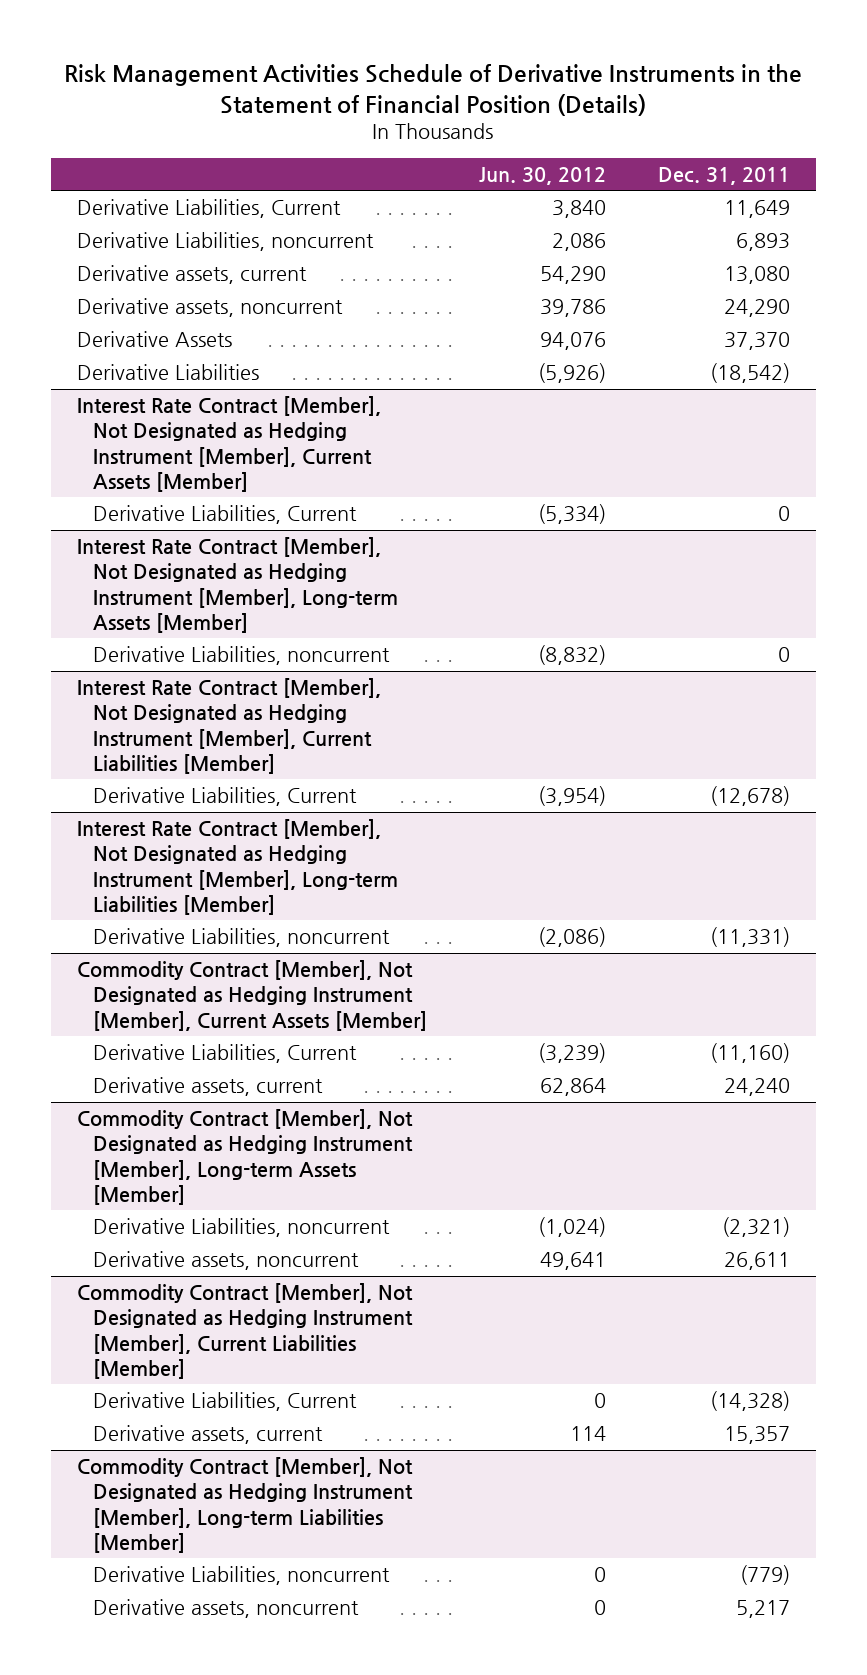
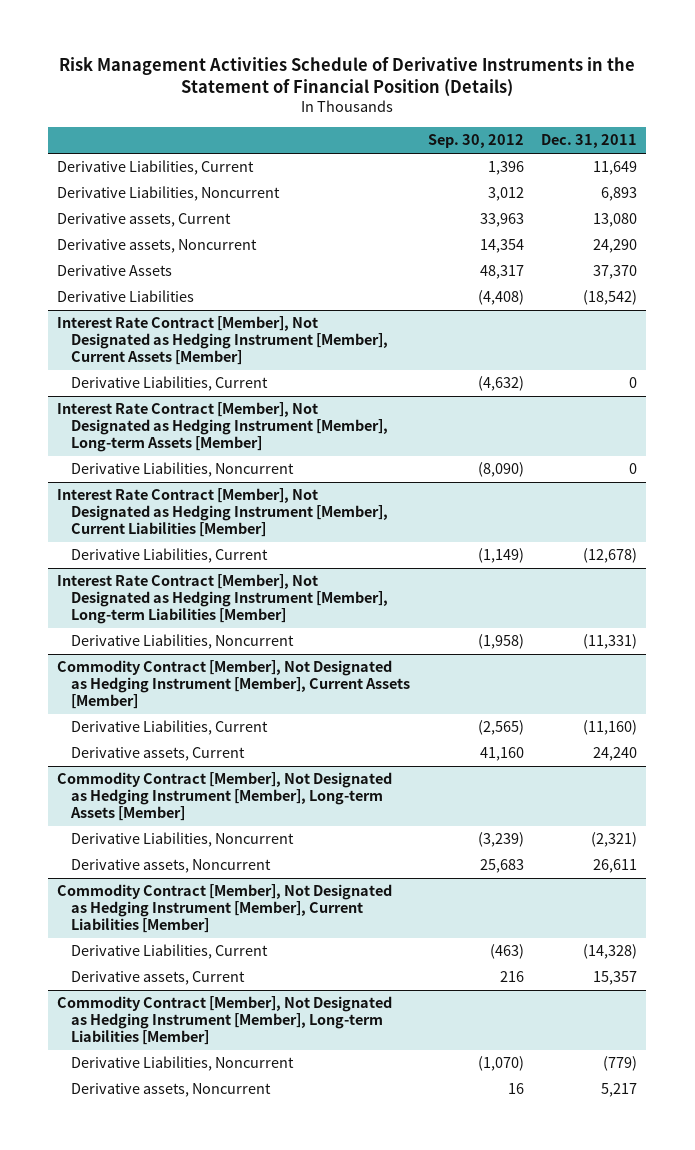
- | Jun. 30, 2012 | Dec. 31, 2011
+ | Sep. 30, 2012 | Dec. 31, 2011
- Derivative Liabilities, noncurrent | 2,086 | 6,893
- Derivative assets, current | 54,290 | 13,080
- Derivative assets, noncurrent | 39,786 | 24,290
+ Derivative Liabilities, Noncurrent | 3,012 | 6,893
+ Derivative assets, Current | 33,963 | 13,080
+ Derivative assets, Noncurrent | 14,354 | 24,290
@ Interest Rate Contract [Member], Not Designated as Hedging Instrument [Member], Long-term Assets [Member]
- Derivative Liabilities, noncurrent | (8,832) | 0
+ Derivative Liabilities, Noncurrent | (8,090) | 0
@ Interest Rate Contract [Member], Not Designated as Hedging Instrument [Member], Long-term Liabilities [Member]
- Derivative Liabilities, noncurrent | (2,086) | (11,331)
+ Derivative Liabilities, Noncurrent | (1,958) | (11,331)
@ Commodity Contract [Member], Not Designated as Hedging Instrument [Member], Current Assets [Member]
- Derivative assets, current | 62,864 | 24,240
+ Derivative assets, Current | 41,160 | 24,240
@ Commodity Contract [Member], Not Designated as Hedging Instrument [Member], Long-term Assets [Member]
- Derivative Liabilities, noncurrent | (1,024) | (2,321)
- Derivative assets, noncurrent | 49,641 | 26,611
+ Derivative Liabilities, Noncurrent | (3,239) | (2,321)
+ Derivative assets, Noncurrent | 25,683 | 26,611
@ Commodity Contract [Member], Not Designated as Hedging Instrument [Member], Current Liabilities [Member]
- Derivative assets, current | 114 | 15,357
+ Derivative assets, Current | 216 | 15,357
@ Commodity Contract [Member], Not Designated as Hedging Instrument [Member], Long-term Liabilities [Member]
- Derivative Liabilities, noncurrent | 0 | (779)
- Derivative assets, noncurrent | 0 | 5,217
+ Derivative Liabilities, Noncurrent | (1,070) | (779)
+ Derivative assets, Noncurrent | 16 | 5,217

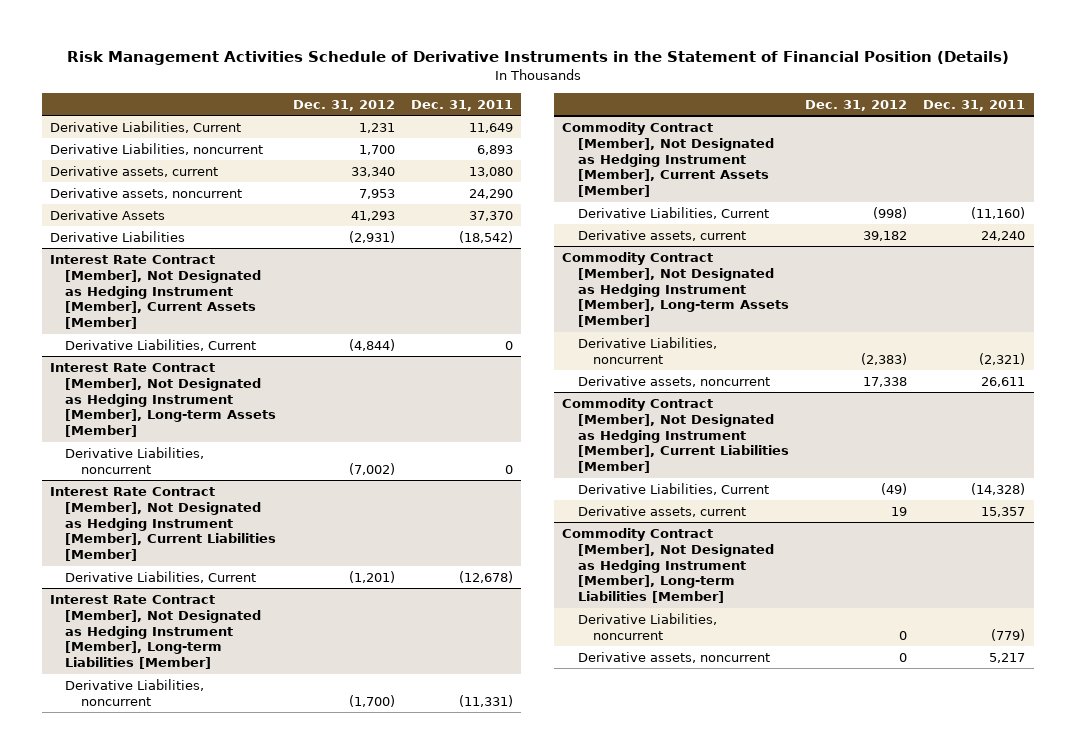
- | Sep. 30, 2012 | Dec. 31, 2011
+ | Dec. 31, 2012 | Dec. 31, 2011
- Derivative Liabilities, Noncurrent | 3,012 | 6,893
- Derivative assets, Current | 33,963 | 13,080
- Derivative assets, Noncurrent | 14,354 | 24,290
+ Derivative Liabilities, noncurrent | 1,700 | 6,893
+ Derivative assets, current | 33,340 | 13,080
+ Derivative assets, noncurrent | 7,953 | 24,290
@ Interest Rate Contract [Member], Not Designated as Hedging Instrument [Member], Long-term Assets [Member]
- Derivative Liabilities, Noncurrent | (8,090) | 0
+ Derivative Liabilities, noncurrent | (7,002) | 0
@ Interest Rate Contract [Member], Not Designated as Hedging Instrument [Member], Long-term Liabilities [Member]
- Derivative Liabilities, Noncurrent | (1,958) | (11,331)
+ Derivative Liabilities, noncurrent | (1,700) | (11,331)
@ Commodity Contract [Member], Not Designated as Hedging Instrument [Member], Current Assets [Member]
- Derivative assets, Current | 41,160 | 24,240
+ Derivative assets, current | 39,182 | 24,240
@ Commodity Contract [Member], Not Designated as Hedging Instrument [Member], Long-term Assets [Member]
- Derivative Liabilities, Noncurrent | (3,239) | (2,321)
- Derivative assets, Noncurrent | 25,683 | 26,611
+ Derivative Liabilities, noncurrent | (2,383) | (2,321)
+ Derivative assets, noncurrent | 17,338 | 26,611
@ Commodity Contract [Member], Not Designated as Hedging Instrument [Member], Current Liabilities [Member]
- Derivative assets, Current | 216 | 15,357
+ Derivative assets, current | 19 | 15,357
@ Commodity Contract [Member], Not Designated as Hedging Instrument [Member], Long-term Liabilities [Member]
- Derivative Liabilities, Noncurrent | (1,070) | (779)
- Derivative assets, Noncurrent | 16 | 5,217
+ Derivative Liabilities, noncurrent | 0 | (779)
+ Derivative assets, noncurrent | 0 | 5,217

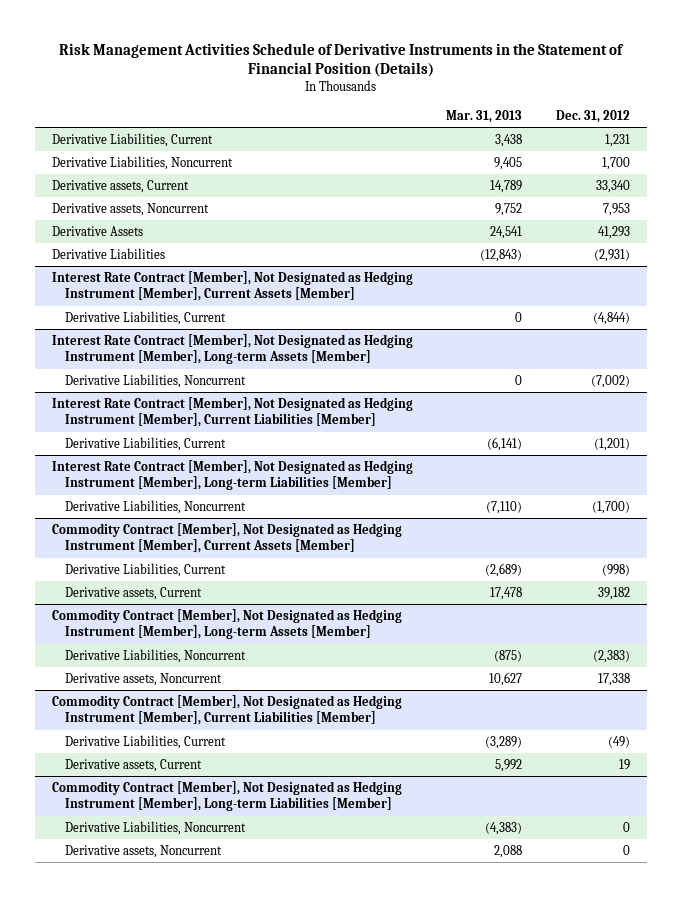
- | Dec. 31, 2012 | Dec. 31, 2011
+ | Mar. 31, 2013 | Dec. 31, 2012
- Derivative Liabilities, noncurrent | 1,700 | 6,893
- Derivative assets, current | 33,340 | 13,080
- Derivative assets, noncurrent | 7,953 | 24,290
+ Derivative Liabilities, Noncurrent | 9,405 | 1,700
+ Derivative assets, Current | 14,789 | 33,340
+ Derivative assets, Noncurrent | 9,752 | 7,953
@ Interest Rate Contract [Member], Not Designated as Hedging Instrument [Member], Long-term Assets [Member]
- Derivative Liabilities, noncurrent | (7,002) | 0
+ Derivative Liabilities, Noncurrent | 0 | (7,002)
@ Interest Rate Contract [Member], Not Designated as Hedging Instrument [Member], Long-term Liabilities [Member]
- Derivative Liabilities, noncurrent | (1,700) | (11,331)
+ Derivative Liabilities, Noncurrent | (7,110) | (1,700)
@ Commodity Contract [Member], Not Designated as Hedging Instrument [Member], Current Assets [Member]
- Derivative assets, current | 39,182 | 24,240
+ Derivative assets, Current | 17,478 | 39,182
@ Commodity Contract [Member], Not Designated as Hedging Instrument [Member], Long-term Assets [Member]
- Derivative Liabilities, noncurrent | (2,383) | (2,321)
- Derivative assets, noncurrent | 17,338 | 26,611
+ Derivative Liabilities, Noncurrent | (875) | (2,383)
+ Derivative assets, Noncurrent | 10,627 | 17,338
@ Commodity Contract [Member], Not Designated as Hedging Instrument [Member], Current Liabilities [Member]
- Derivative assets, current | 19 | 15,357
+ Derivative assets, Current | 5,992 | 19
@ Commodity Contract [Member], Not Designated as Hedging Instrument [Member], Long-term Liabilities [Member]
- Derivative Liabilities, noncurrent | 0 | (779)
- Derivative assets, noncurrent | 0 | 5,217
+ Derivative Liabilities, Noncurrent | (4,383) | 0
+ Derivative assets, Noncurrent | 2,088 | 0

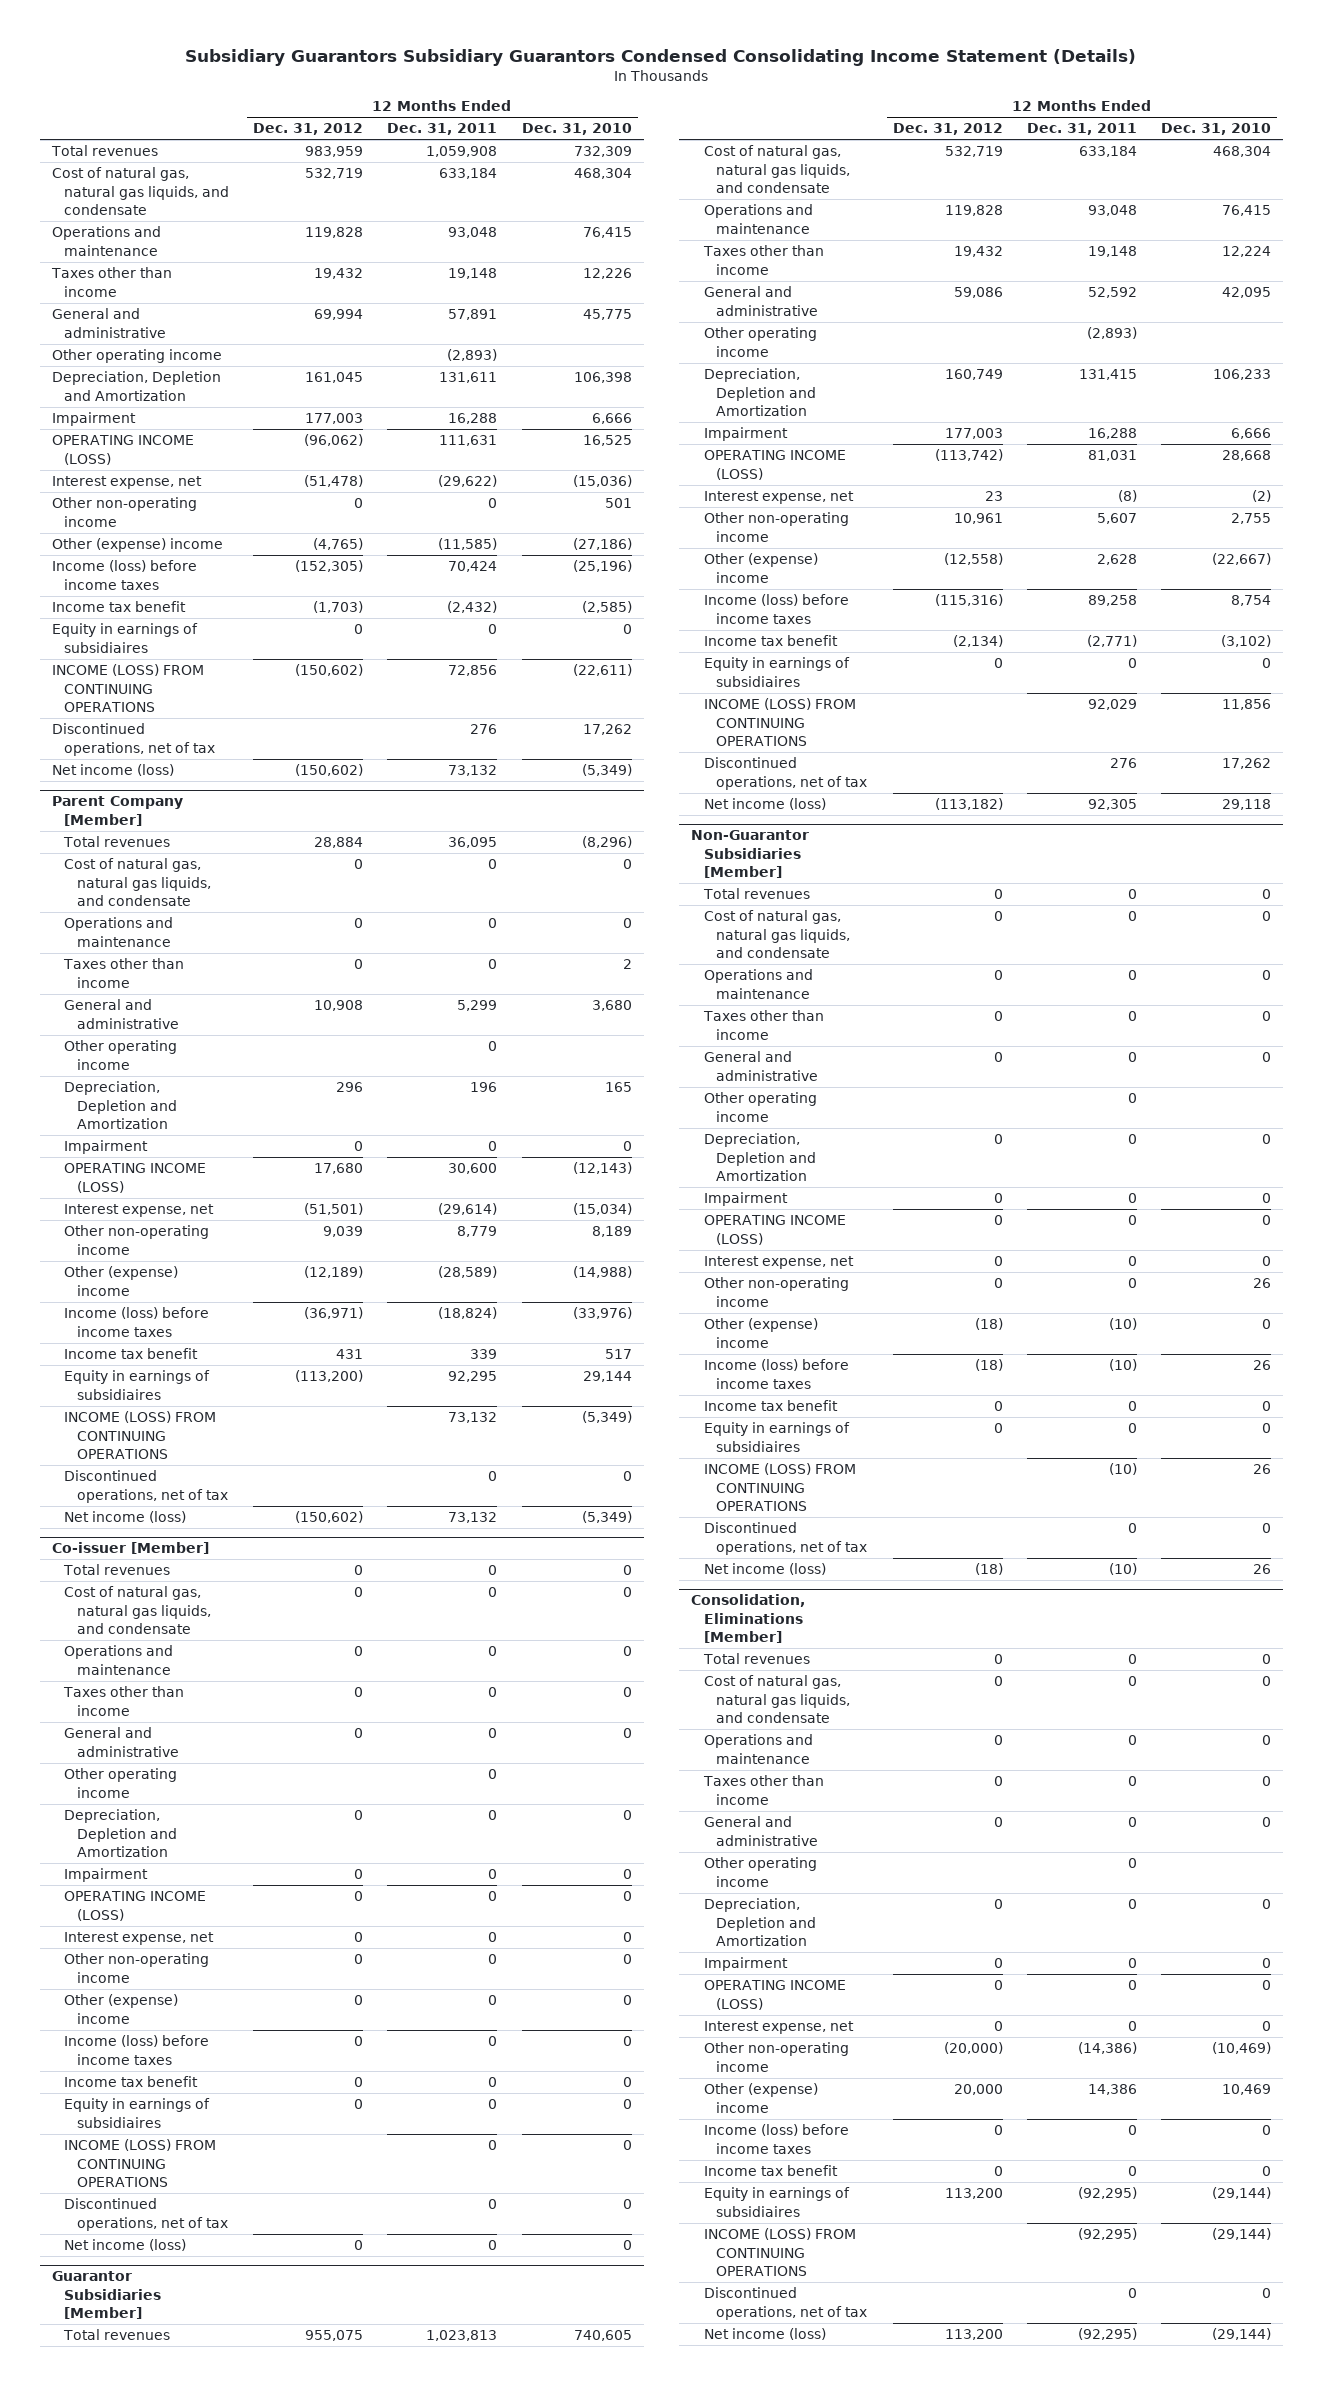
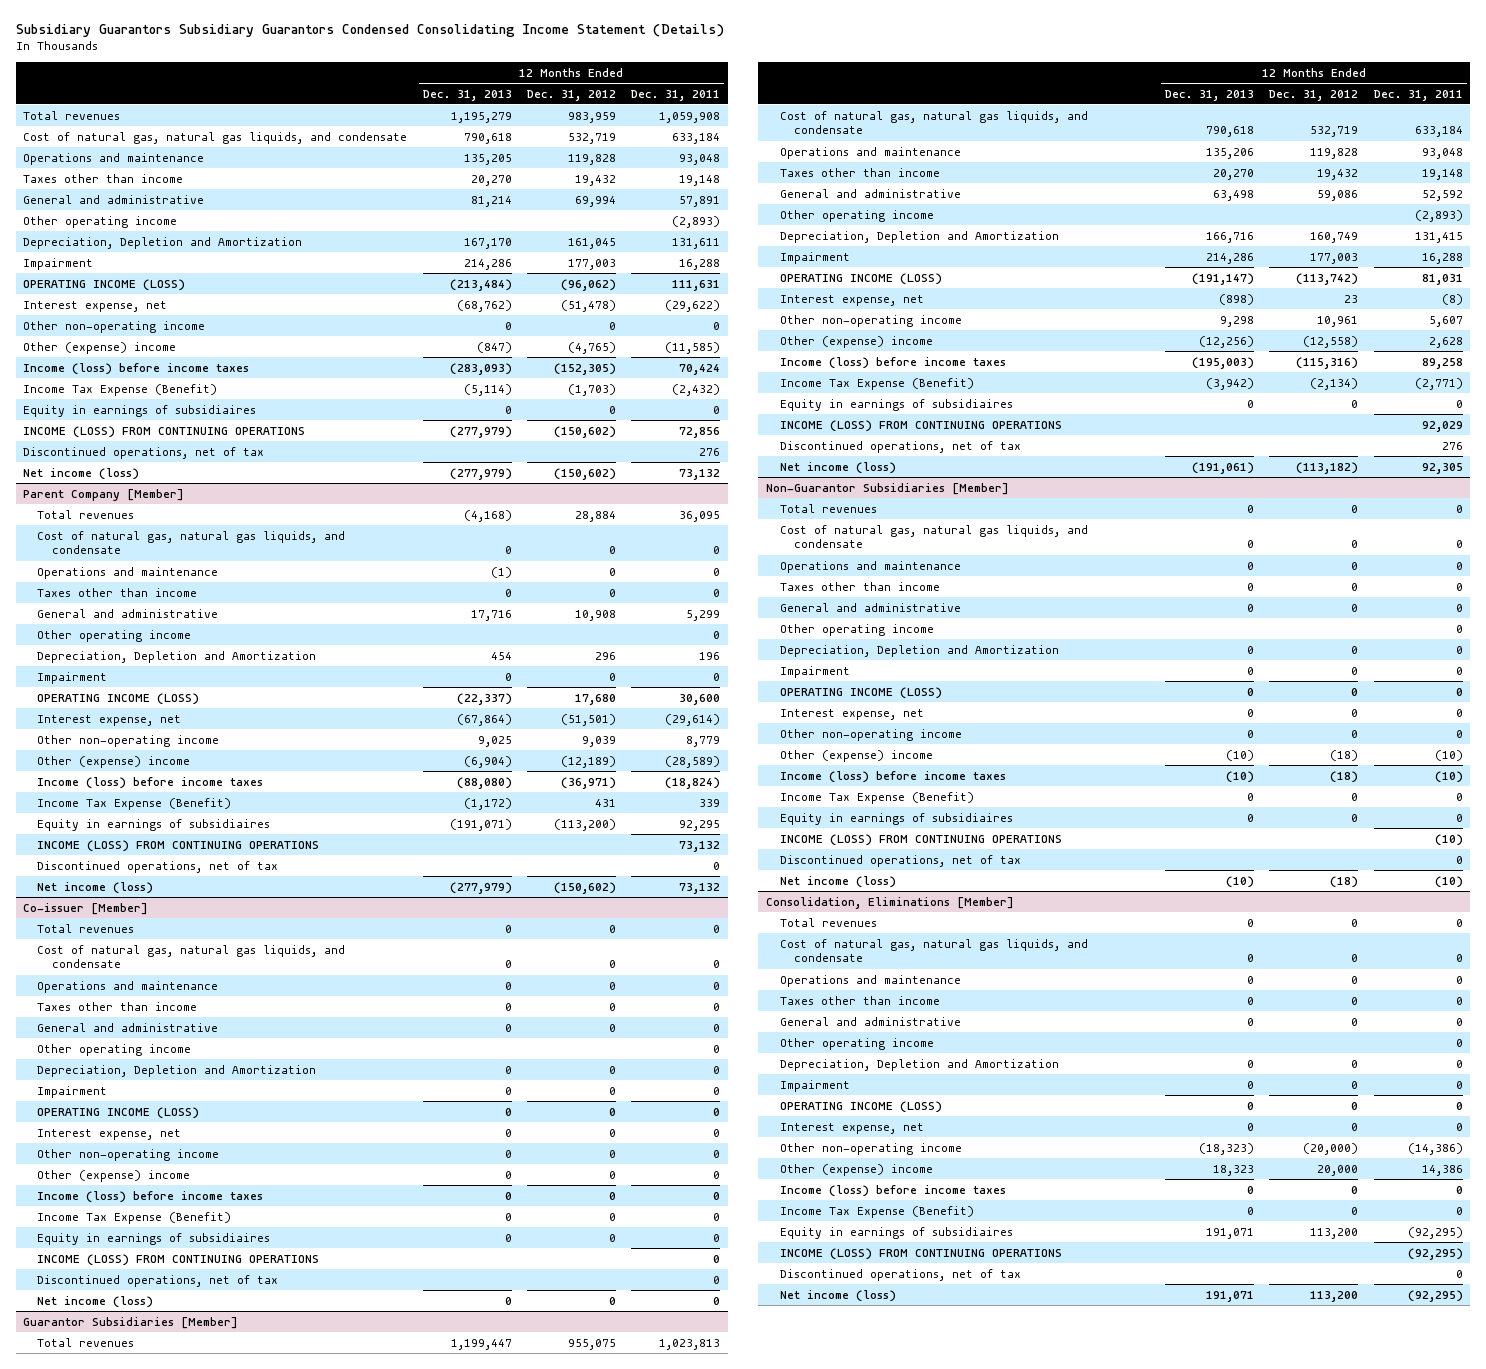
- | 12 Months Ended Dec. 31, 2012 | 12 Months Ended Dec. 31, 2011 | 12 Months Ended Dec. 31, 2010
+ | 12 Months Ended Dec. 31, 2013 | 12 Months Ended Dec. 31, 2012 | 12 Months Ended Dec. 31, 2011
- Income tax benefit | (1,703) | (2,432) | (2,585)
+ Income Tax Expense (Benefit) | (5,114) | (1,703) | (2,432)
@ Parent Company [Member]
- Income tax benefit | 431 | 339 | 517
+ Income Tax Expense (Benefit) | (1,172) | 431 | 339
@ Co-issuer [Member]
- Income tax benefit | 0 | 0 | 0
+ Income Tax Expense (Benefit) | 0 | 0 | 0
@ Guarantor Subsidiaries [Member]
- Income tax benefit | (2,134) | (2,771) | (3,102)
+ Income Tax Expense (Benefit) | (3,942) | (2,134) | (2,771)
@ Non-Guarantor Subsidiaries [Member]
- Income tax benefit | 0 | 0 | 0
+ Income Tax Expense (Benefit) | 0 | 0 | 0
@ Consolidation, Eliminations [Member]
- Income tax benefit | 0 | 0 | 0
+ Income Tax Expense (Benefit) | 0 | 0 | 0

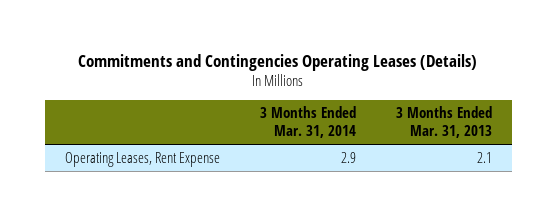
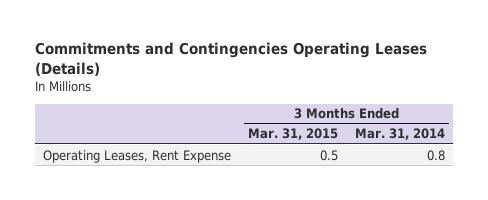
- | 3 Months Ended Mar. 31, 2014 | 3 Months Ended Mar. 31, 2013
+ | 3 Months Ended Mar. 31, 2015 | 3 Months Ended Mar. 31, 2014
- Operating Leases, Rent Expense | 2.9 | 2.1
+ Operating Leases, Rent Expense | 0.5 | 0.8

